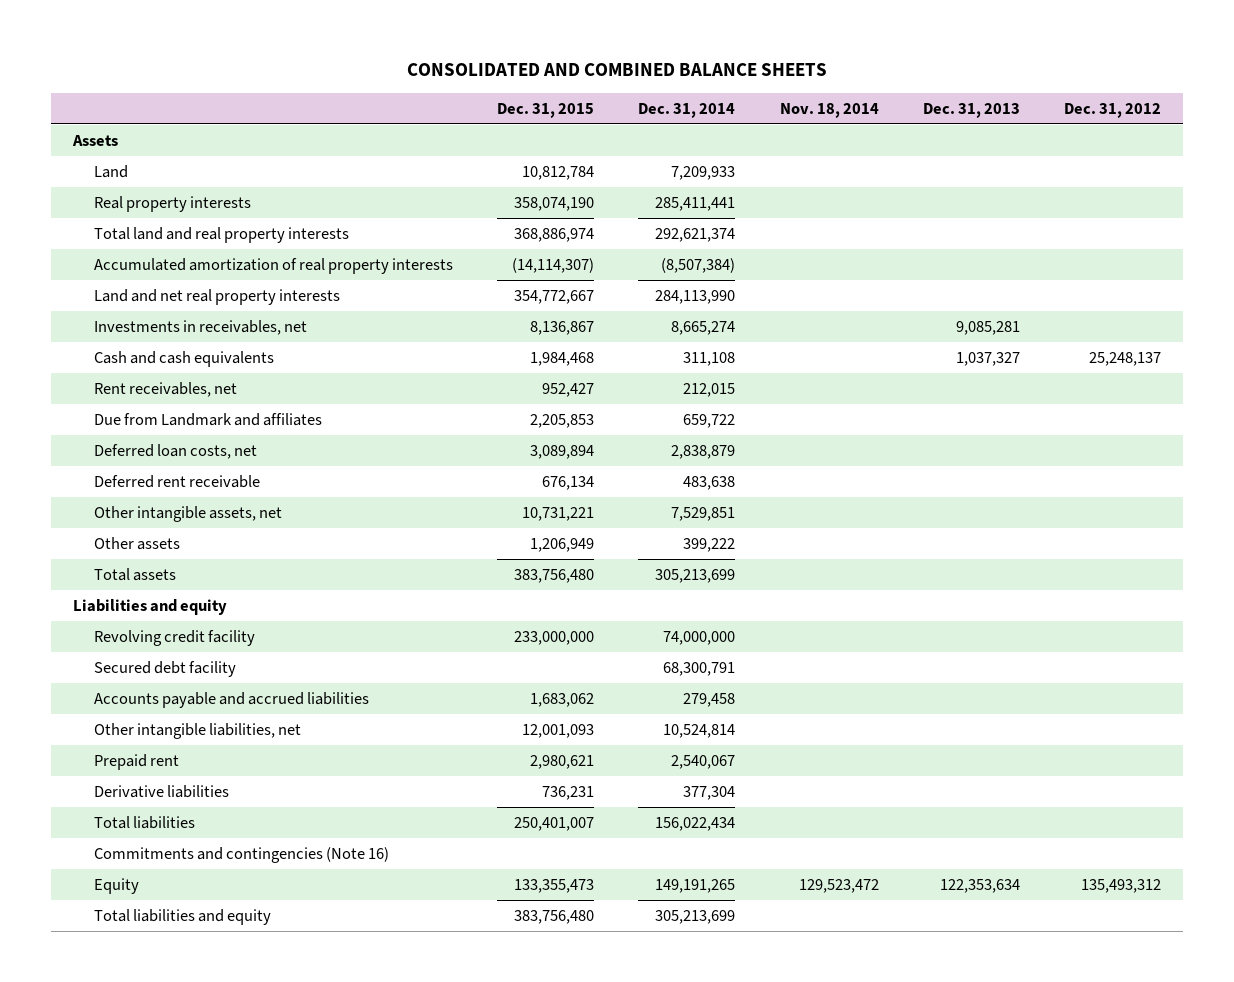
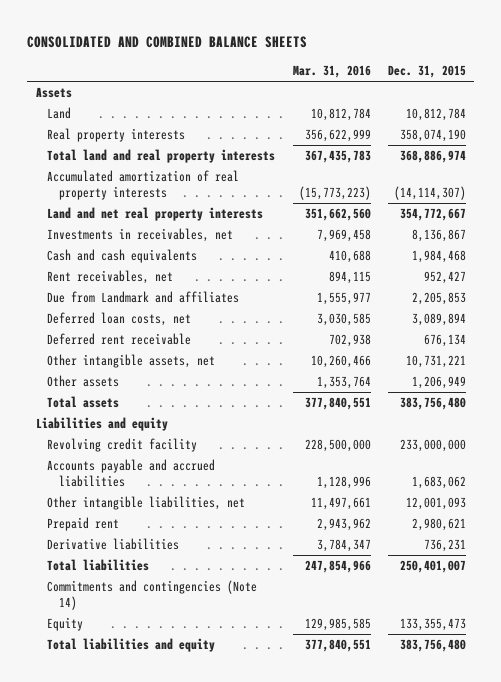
- | Dec. 31, 2015 | Dec. 31, 2014 | Nov. 18, 2014 | Dec. 31, 2013 | Dec. 31, 2012
+ | Mar. 31, 2016 | Dec. 31, 2015
- Secured debt facility | | 68,300,791 | | |
- Commitments and contingencies (Note 16)
+ Commitments and contingencies (Note 14)

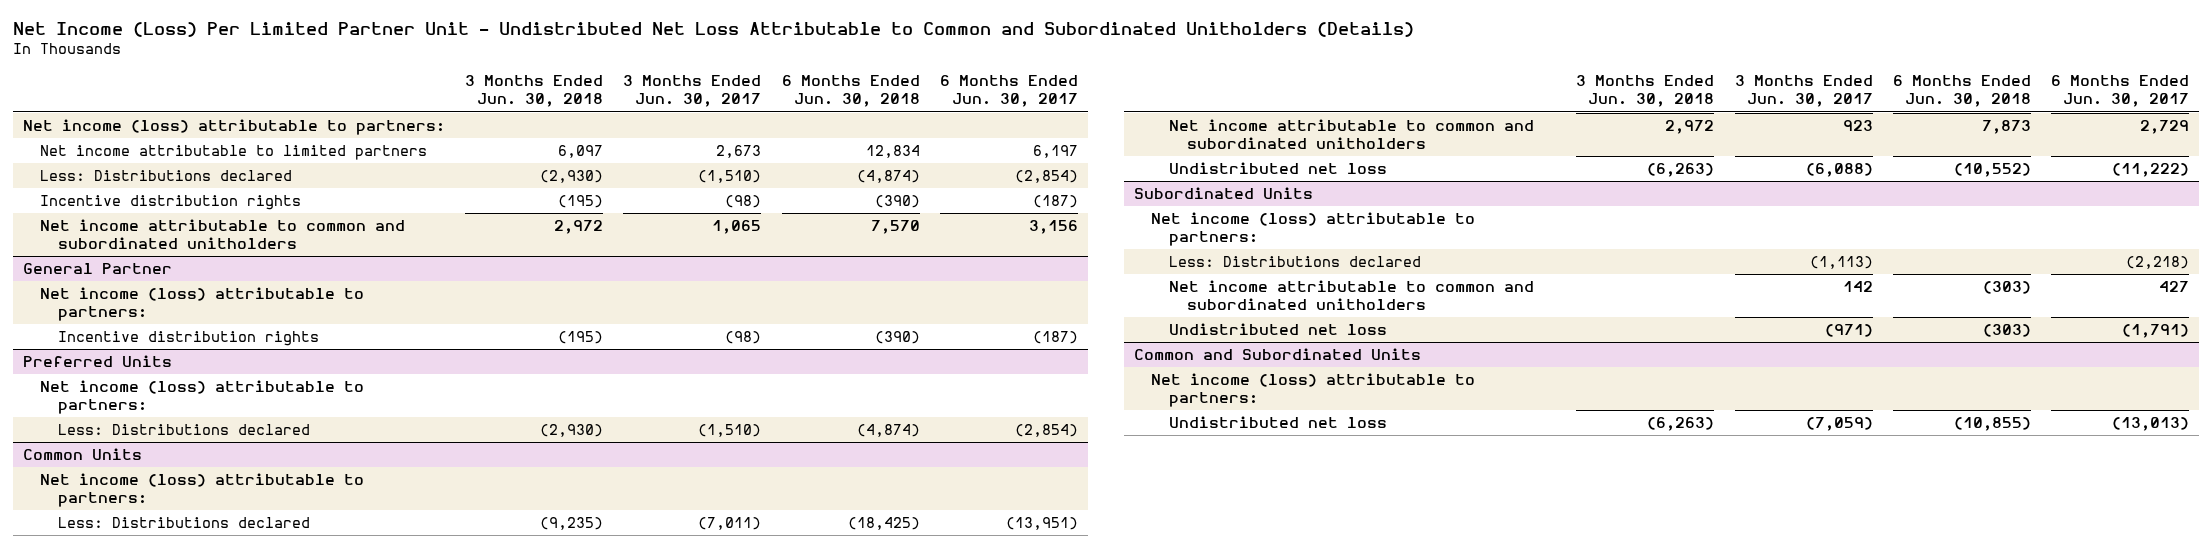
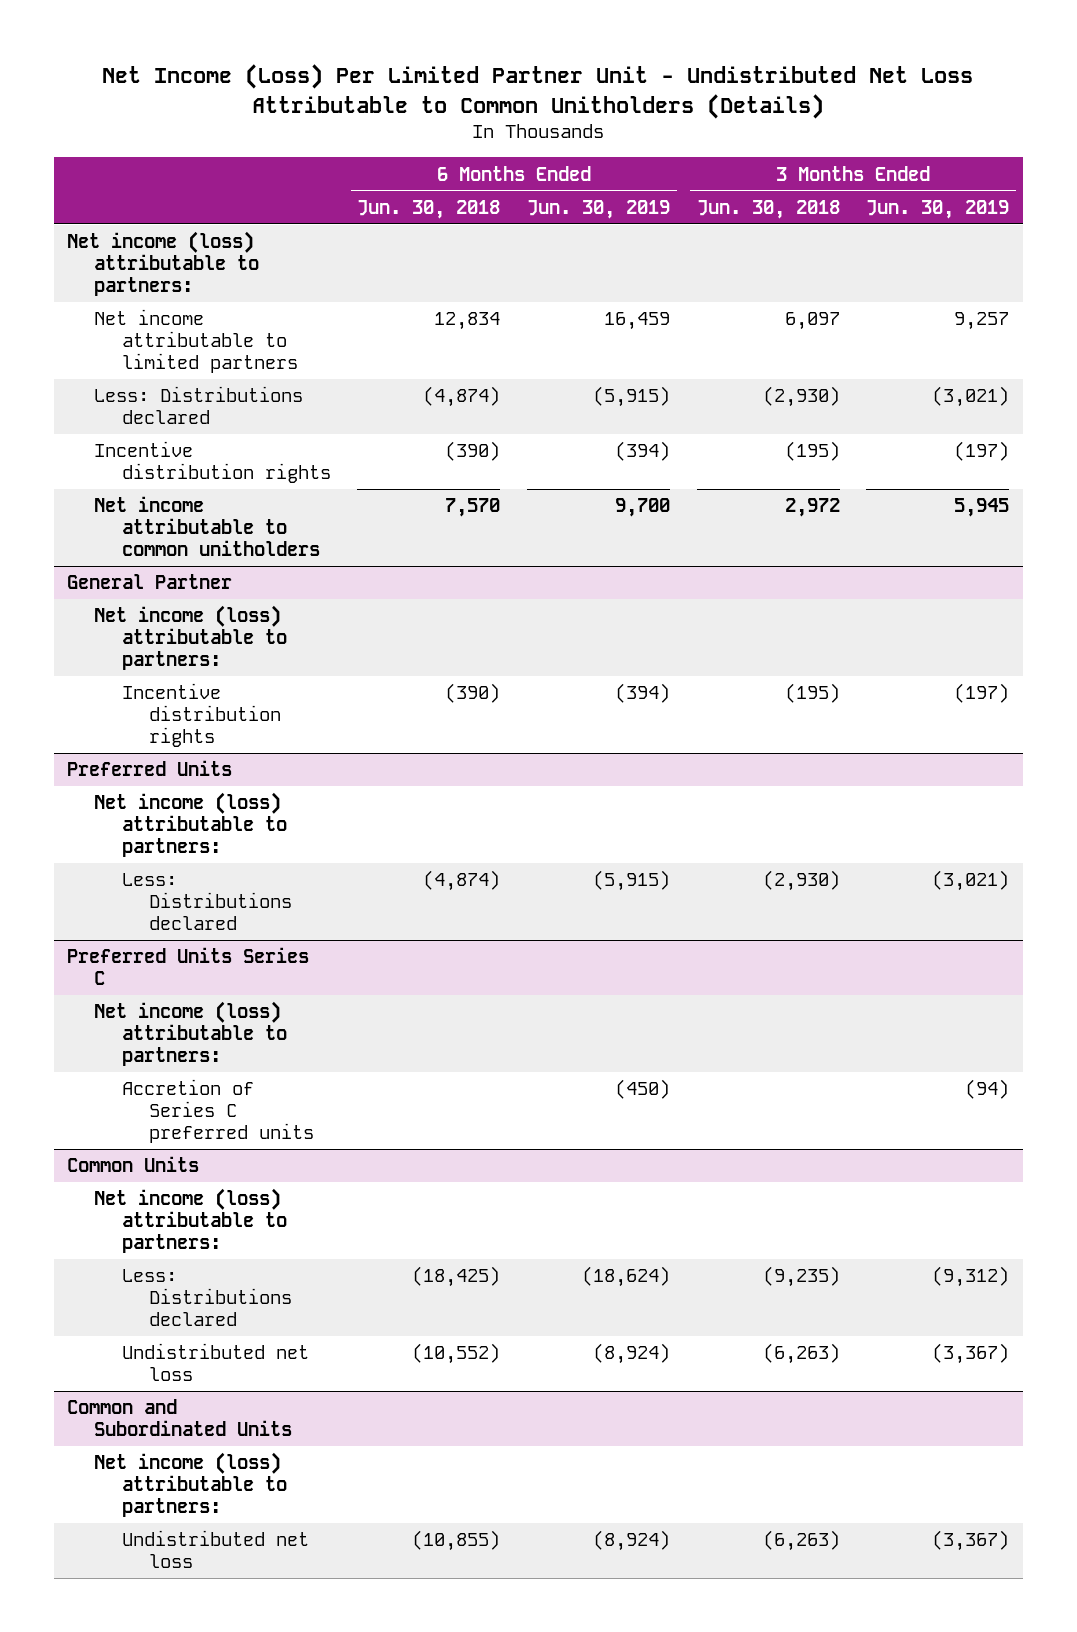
- Net Income (Loss) Per Limited Partner Unit - Undistributed Net Loss Attributable to Common and Subordinated Unitholders (Details)
+ Net Income (Loss) Per Limited Partner Unit - Undistributed Net Loss Attributable to Common Unitholders (Details)
- | 3 Months Ended Jun. 30, 2018 | 3 Months Ended Jun. 30, 2017 | 6 Months Ended Jun. 30, 2018 | 6 Months Ended Jun. 30, 2017
+ | 6 Months Ended Jun. 30, 2018 | 6 Months Ended Jun. 30, 2019 | 3 Months Ended Jun. 30, 2018 | 3 Months Ended Jun. 30, 2019
- Net income attributable to common and subordinated unitholders | 2,972 | 1,065 | 7,570 | 3,156
+ Net income attributable to common unitholders | 7,570 | 9,700 | 2,972 | 5,945
+ Preferred Units Series C
+ Net income (loss) attributable to partners:
+ Accretion of Series C preferred units | | (450) | | (94)
@ Common Units
- Net income attributable to common and subordinated unitholders | 2,972 | 923 | 7,873 | 2,729
- Subordinated Units
- Net income (loss) attributable to partners:
- Less: Distributions declared | | (1,113) | | (2,218)
- Net income attributable to common and subordinated unitholders | | 142 | (303) | 427
- Undistributed net loss | | (971) | (303) | (1,791)

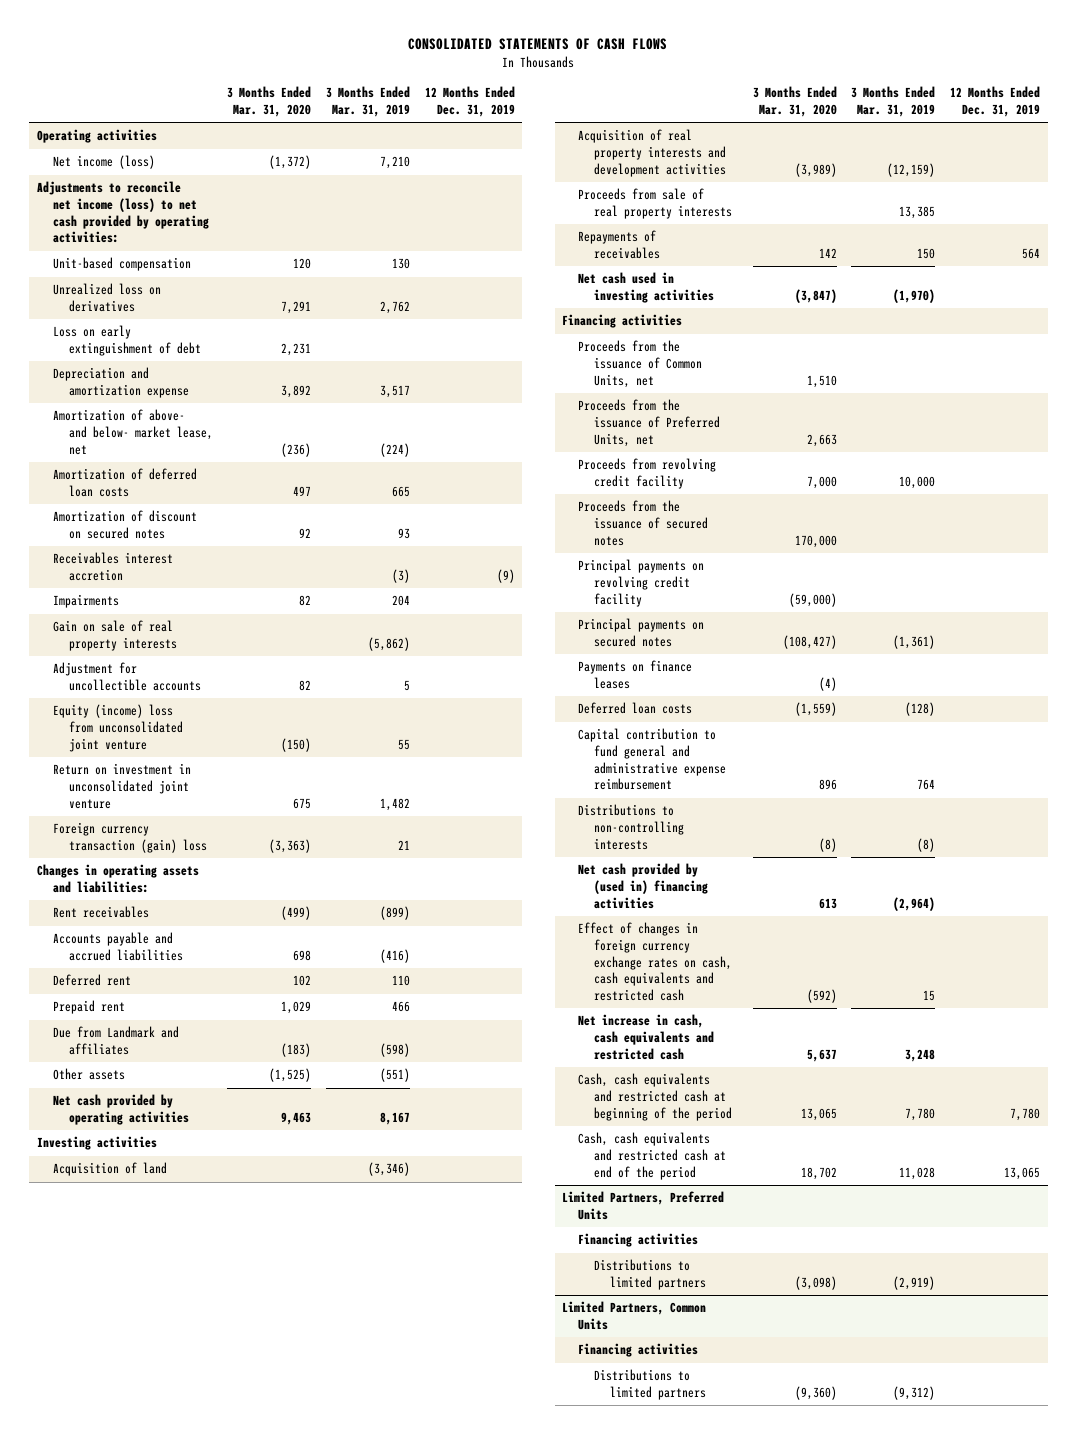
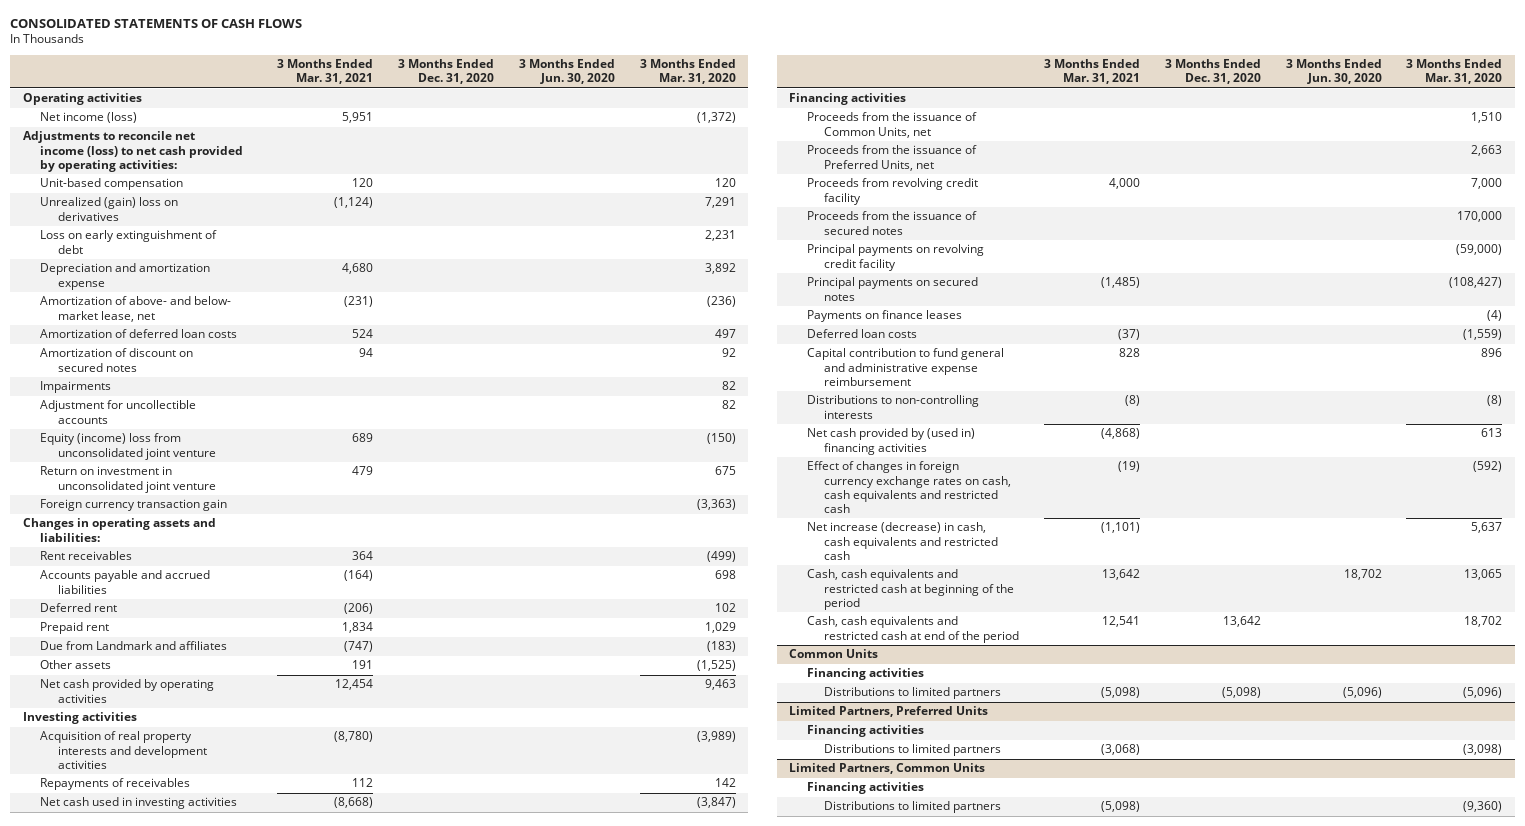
- | 3 Months Ended Mar. 31, 2020 | 3 Months Ended Mar. 31, 2019 | 12 Months Ended Dec. 31, 2019
+ | 3 Months Ended Mar. 31, 2021 | 3 Months Ended Dec. 31, 2020 | 3 Months Ended Jun. 30, 2020 | 3 Months Ended Mar. 31, 2020
- Unrealized loss on derivatives | 7,291 | 2,762 |
+ Unrealized (gain) loss on derivatives | (1,124) | | | 7,291
- Receivables interest accretion | | (3) | (9)
- Gain on sale of real property interests | | (5,862) |
- Foreign currency transaction (gain) loss | (3,363) | 21 |
+ Foreign currency transaction gain | | | | (3,363)
- Acquisition of land | | (3,346) |
- Proceeds from sale of real property interests | | 13,385 |
- Net increase in cash, cash equivalents and restricted cash | 5,637 | 3,248 |
+ Net increase (decrease) in cash, cash equivalents and restricted cash | (1,101) | | | 5,637
+ Common Units
+ Financing activities
+ Distributions to limited partners | (5,098) | (5,098) | (5,096) | (5,096)

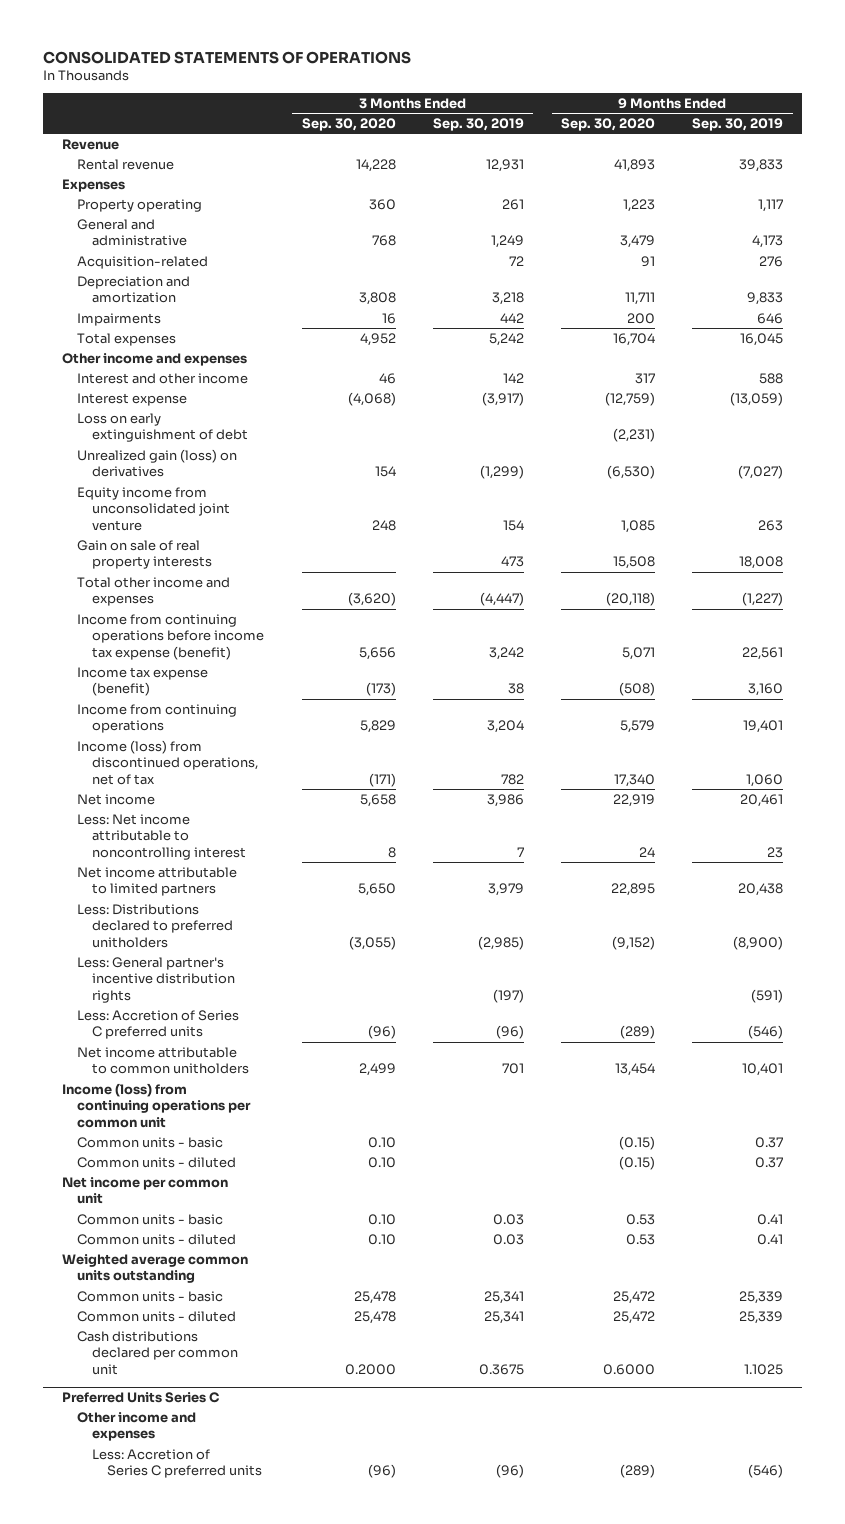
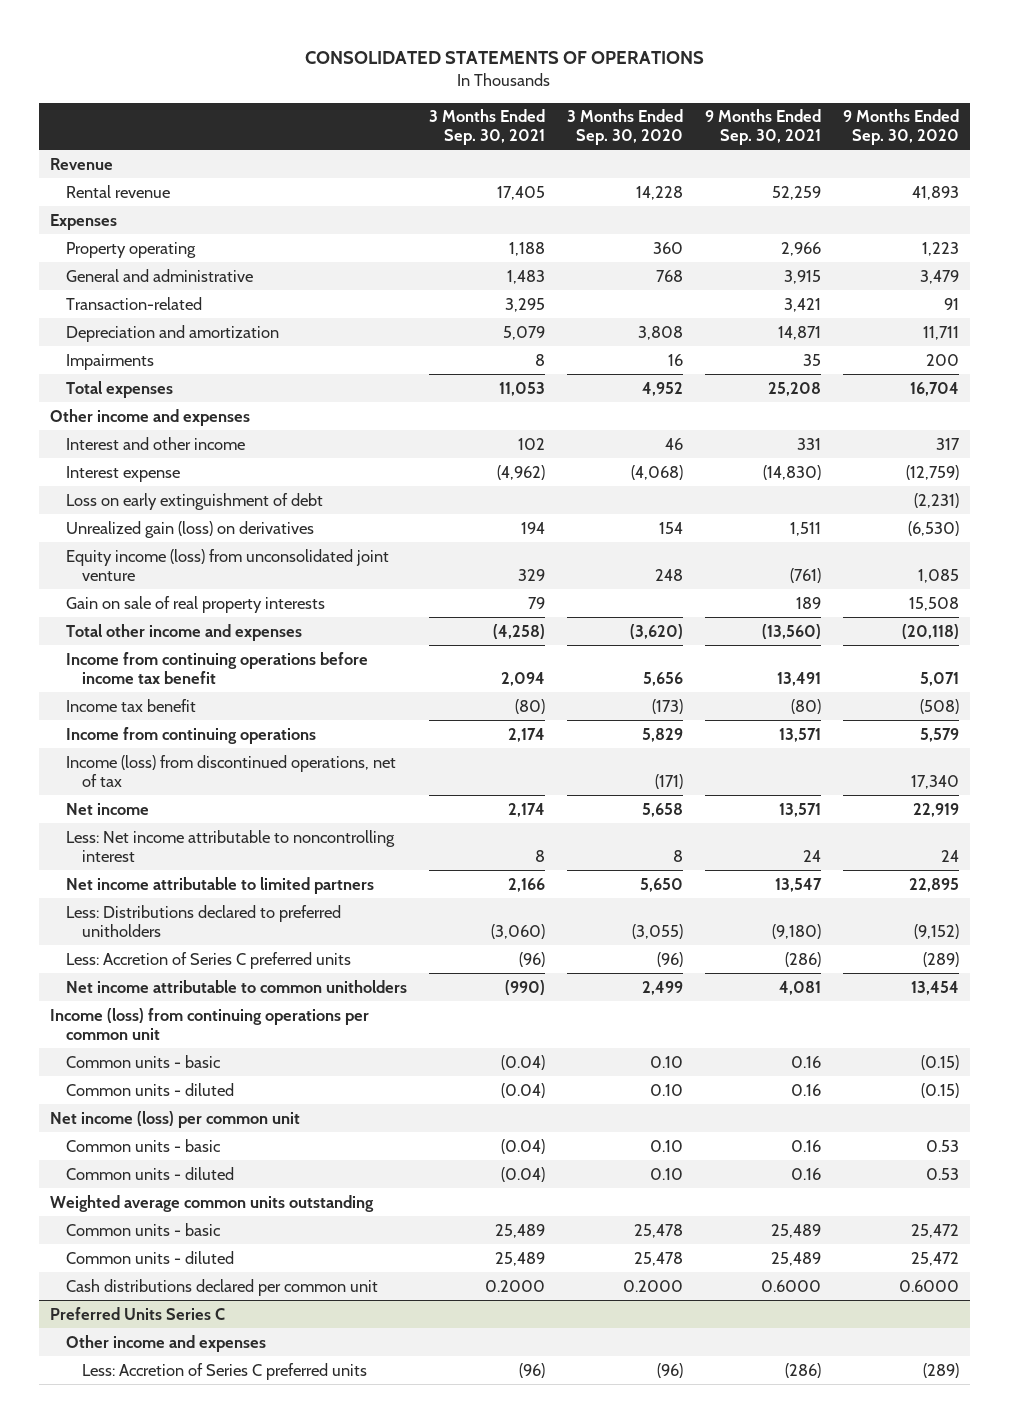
- | 3 Months Ended Sep. 30, 2020 | 3 Months Ended Sep. 30, 2019 | 9 Months Ended Sep. 30, 2020 | 9 Months Ended Sep. 30, 2019
+ | 3 Months Ended Sep. 30, 2021 | 3 Months Ended Sep. 30, 2020 | 9 Months Ended Sep. 30, 2021 | 9 Months Ended Sep. 30, 2020
- Acquisition-related | | 72 | 91 | 276
+ Transaction-related | 3,295 | | 3,421 | 91
- Equity income from unconsolidated joint venture | 248 | 154 | 1,085 | 263
+ Equity income (loss) from unconsolidated joint venture | 329 | 248 | (761) | 1,085
- Income from continuing operations before income tax expense (benefit) | 5,656 | 3,242 | 5,071 | 22,561
- Income tax expense (benefit) | (173) | 38 | (508) | 3,160
+ Income from continuing operations before income tax benefit | 2,094 | 5,656 | 13,491 | 5,071
+ Income tax benefit | (80) | (173) | (80) | (508)
- Less: General partner's incentive distribution rights | | (197) | | (591)
- Net income per common unit
+ Net income (loss) per common unit

